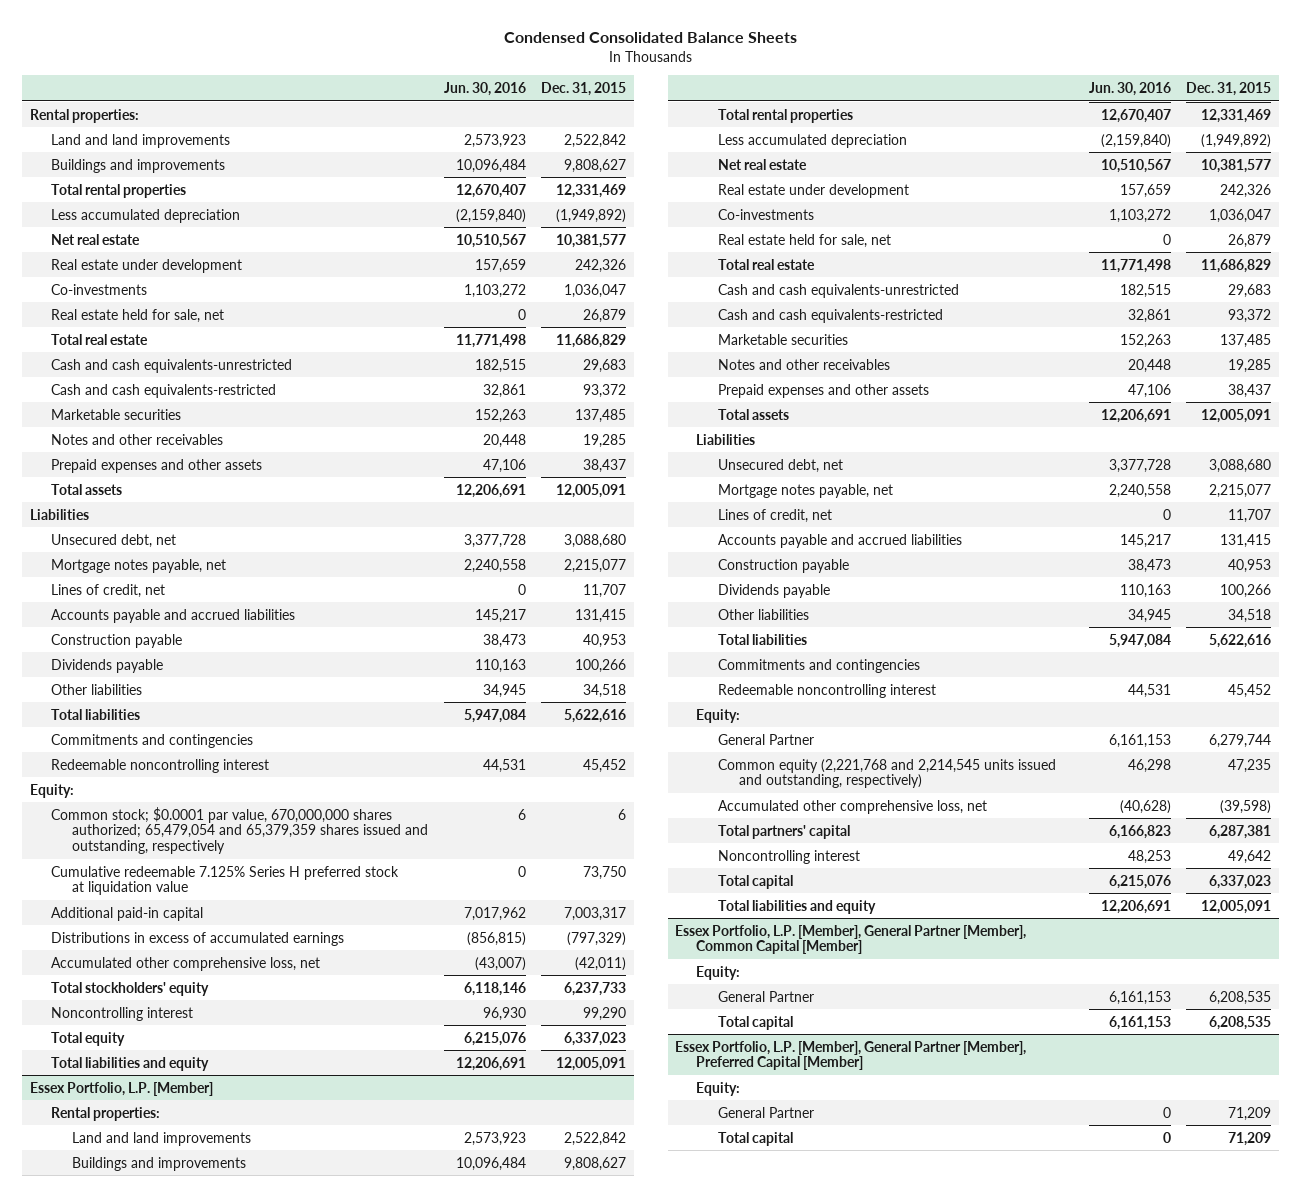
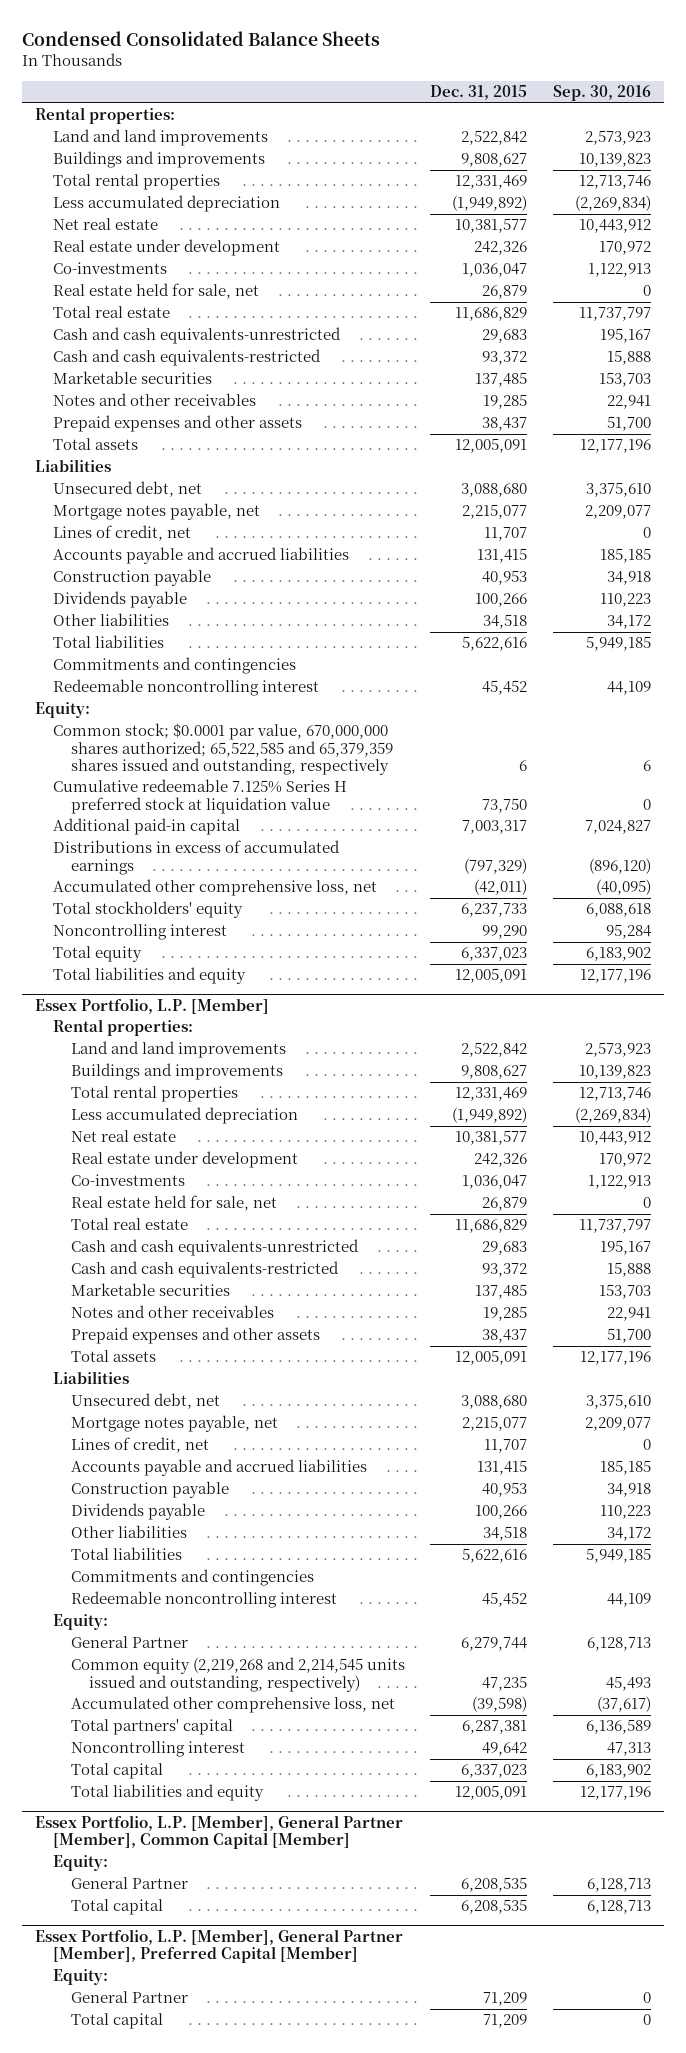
- | Jun. 30, 2016 | Dec. 31, 2015
+ | Dec. 31, 2015 | Sep. 30, 2016
- Common stock; $0.0001 par value, 670,000,000 shares authorized; 65,479,054 and 65,379,359 shares issued and outstanding, respectively | 6 | 6
+ Common stock; $0.0001 par value, 670,000,000 shares authorized; 65,522,585 and 65,379,359 shares issued and outstanding, respectively | 6 | 6
@ Essex Portfolio, L.P. [Member]
- Common equity (2,221,768 and 2,214,545 units issued and outstanding, respectively) | 46,298 | 47,235
+ Common equity (2,219,268 and 2,214,545 units issued and outstanding, respectively) | 47,235 | 45,493

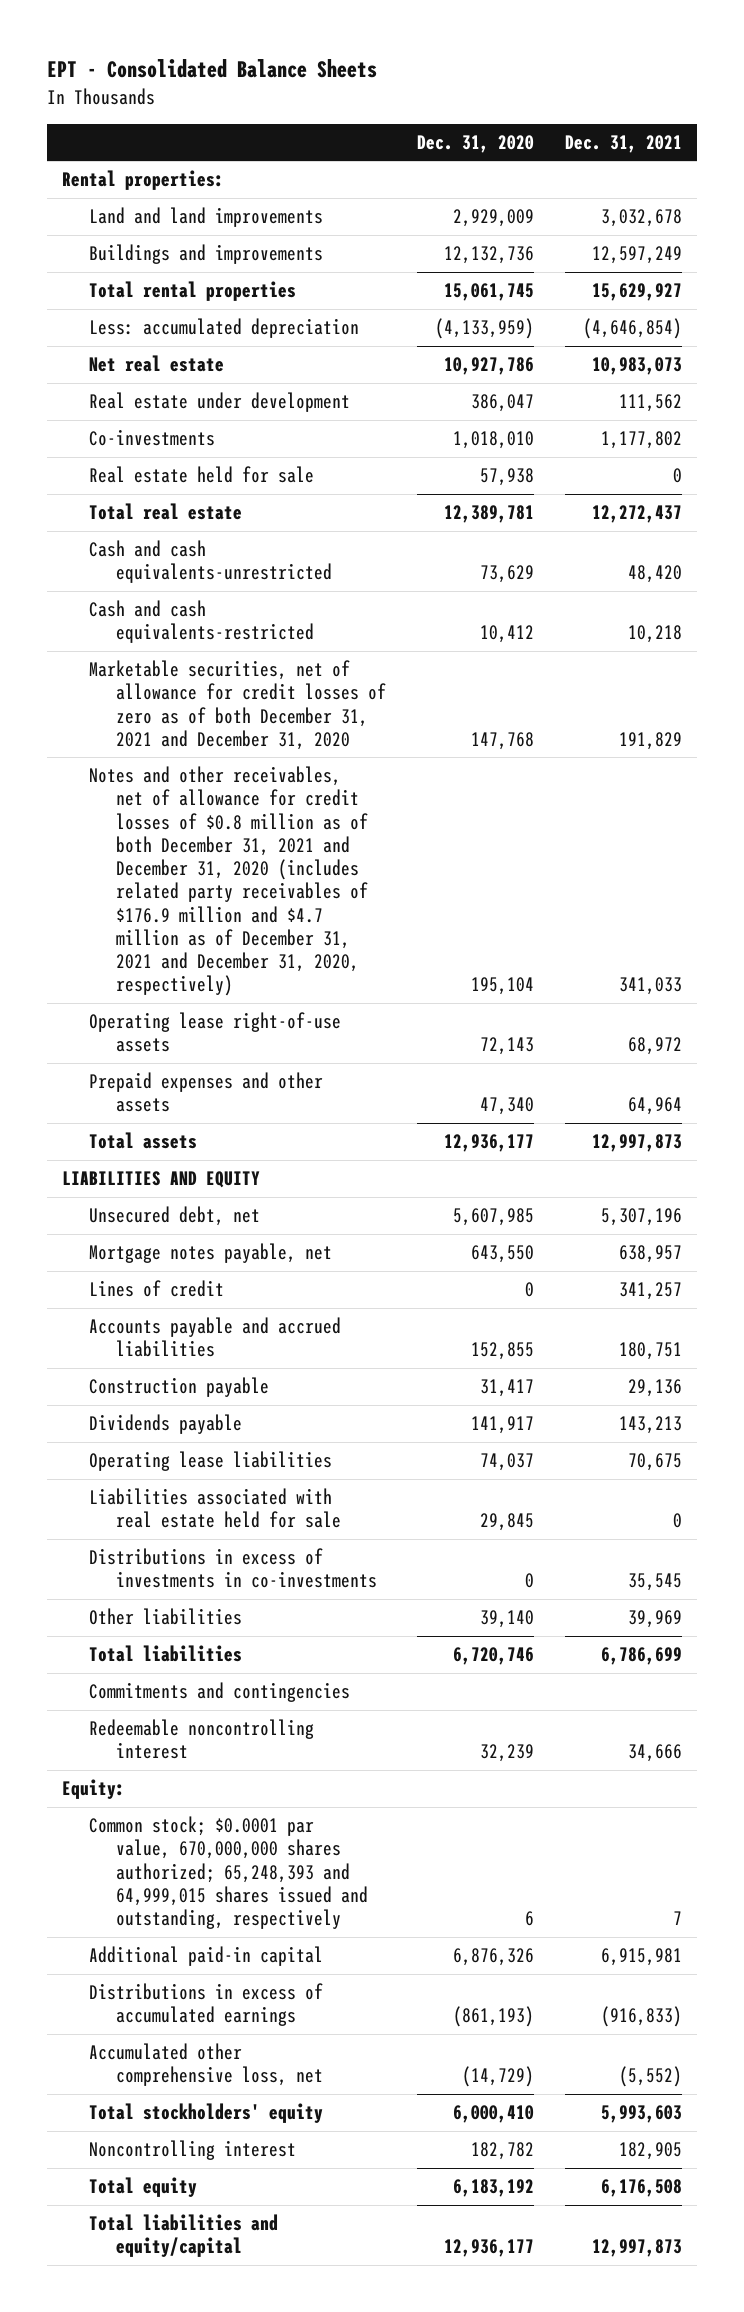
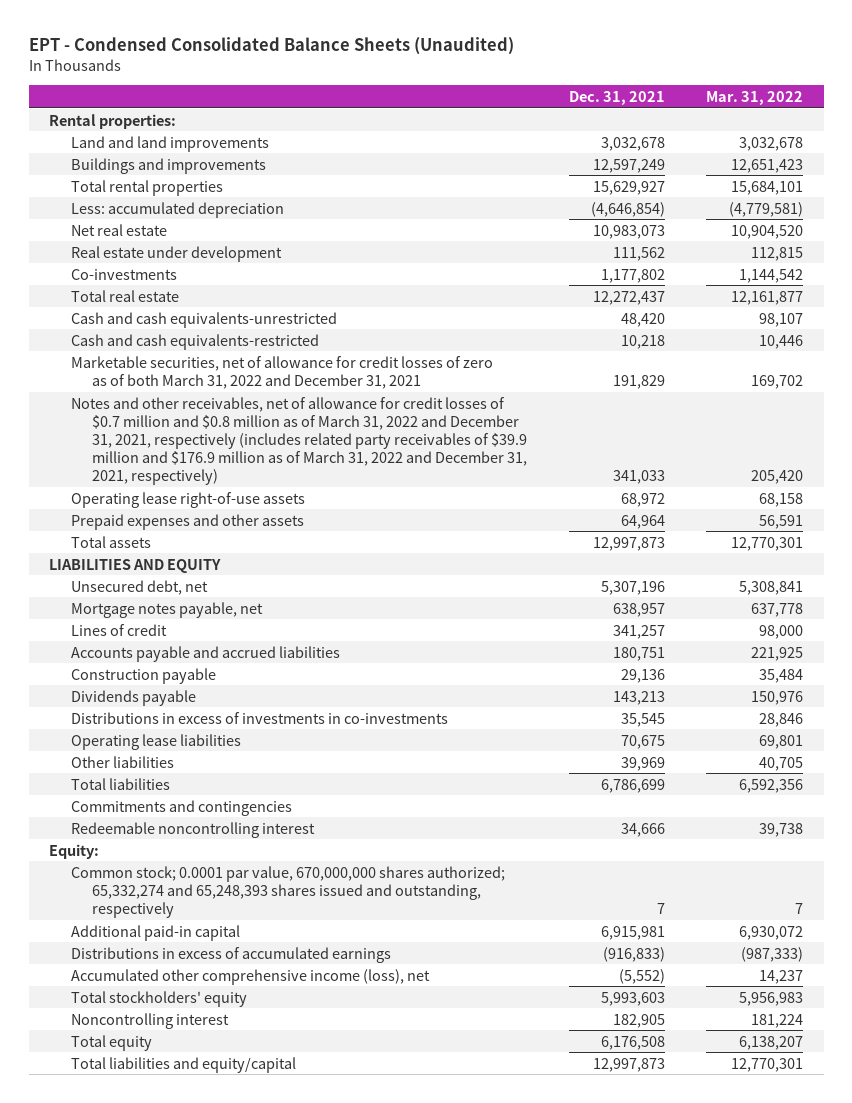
- EPT - Consolidated Balance Sheets
+ EPT - Condensed Consolidated Balance Sheets (Unaudited)
- | Dec. 31, 2020 | Dec. 31, 2021
+ | Dec. 31, 2021 | Mar. 31, 2022
- Real estate held for sale | 57,938 | 0
- Marketable securities, net of allowance for credit losses of zero as of both December 31, 2021 and December 31, 2020 | 147,768 | 191,829
- Notes and other receivables, net of allowance for credit losses of $0.8 million as of both December 31, 2021 and December 31, 2020 (includes related party receivables of $176.9 million and $4.7 million as of December 31, 2021 and December 31, 2020, respectively) | 195,104 | 341,033
+ Marketable securities, net of allowance for credit losses of zero as of both March 31, 2022 and December 31, 2021 | 191,829 | 169,702
+ Notes and other receivables, net of allowance for credit losses of $0.7 million and $0.8 million as of March 31, 2022 and December 31, 2021, respectively (includes related party receivables of $39.9 million and $176.9 million as of March 31, 2022 and December 31, 2021, respectively) | 341,033 | 205,420
- Liabilities associated with real estate held for sale | 29,845 | 0
moved down: Operating lease liabilities | 70,675 | 69,801
- Common stock; $0.0001 par value, 670,000,000 shares authorized; 65,248,393 and 64,999,015 shares issued and outstanding, respectively | 6 | 7
+ Common stock; 0.0001 par value, 670,000,000 shares authorized; 65,332,274 and 65,248,393 shares issued and outstanding, respectively | 7 | 7
- Accumulated other comprehensive loss, net | (14,729) | (5,552)
+ Accumulated other comprehensive income (loss), net | (5,552) | 14,237

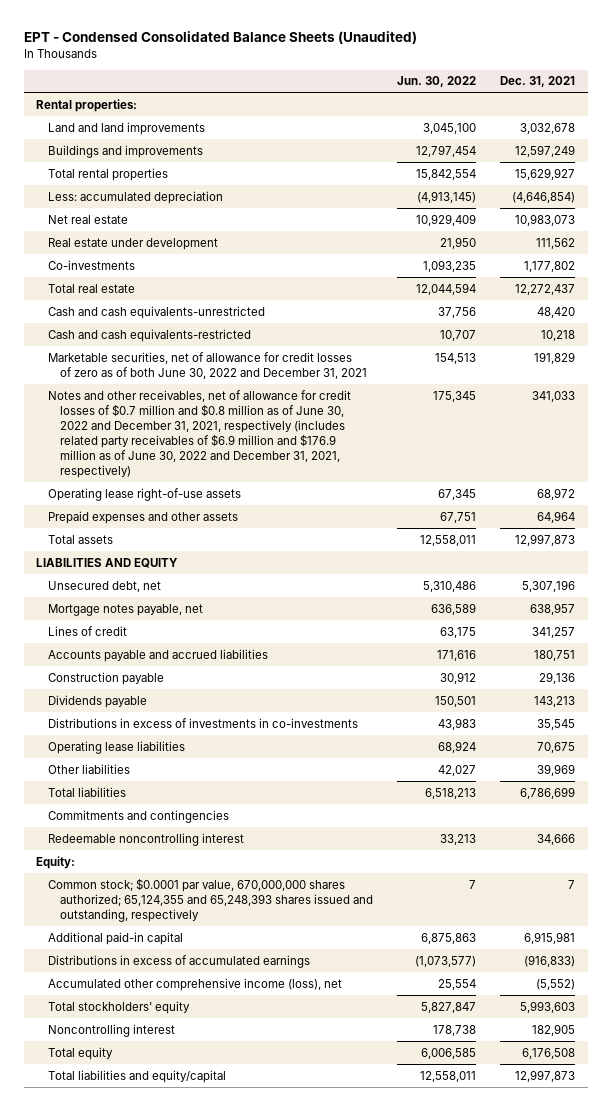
- | Dec. 31, 2021 | Mar. 31, 2022
+ | Jun. 30, 2022 | Dec. 31, 2021
- Marketable securities, net of allowance for credit losses of zero as of both March 31, 2022 and December 31, 2021 | 191,829 | 169,702
- Notes and other receivables, net of allowance for credit losses of $0.7 million and $0.8 million as of March 31, 2022 and December 31, 2021, respectively (includes related party receivables of $39.9 million and $176.9 million as of March 31, 2022 and December 31, 2021, respectively) | 341,033 | 205,420
+ Marketable securities, net of allowance for credit losses of zero as of both June 30, 2022 and December 31, 2021 | 154,513 | 191,829
+ Notes and other receivables, net of allowance for credit losses of $0.7 million and $0.8 million as of June 30, 2022 and December 31, 2021, respectively (includes related party receivables of $6.9 million and $176.9 million as of June 30, 2022 and December 31, 2021, respectively) | 175,345 | 341,033
- Common stock; 0.0001 par value, 670,000,000 shares authorized; 65,332,274 and 65,248,393 shares issued and outstanding, respectively | 7 | 7
+ Common stock; $0.0001 par value, 670,000,000 shares authorized; 65,124,355 and 65,248,393 shares issued and outstanding, respectively | 7 | 7

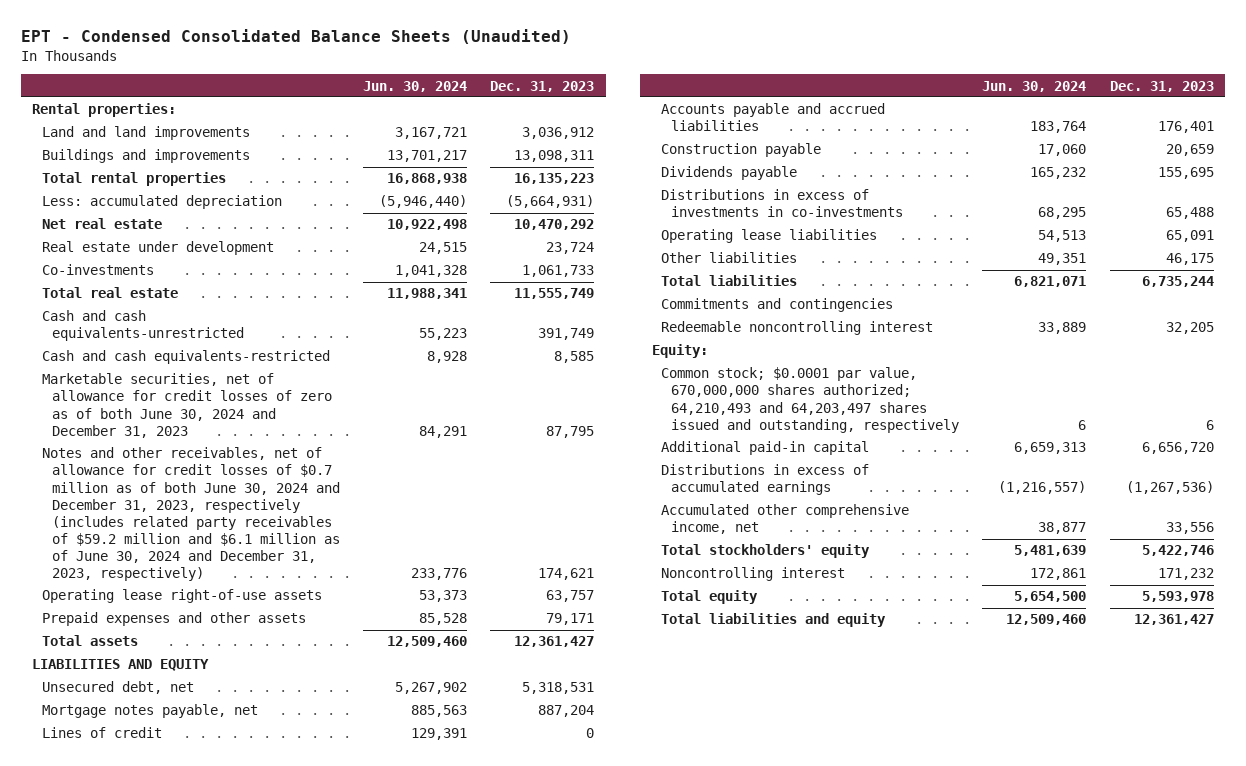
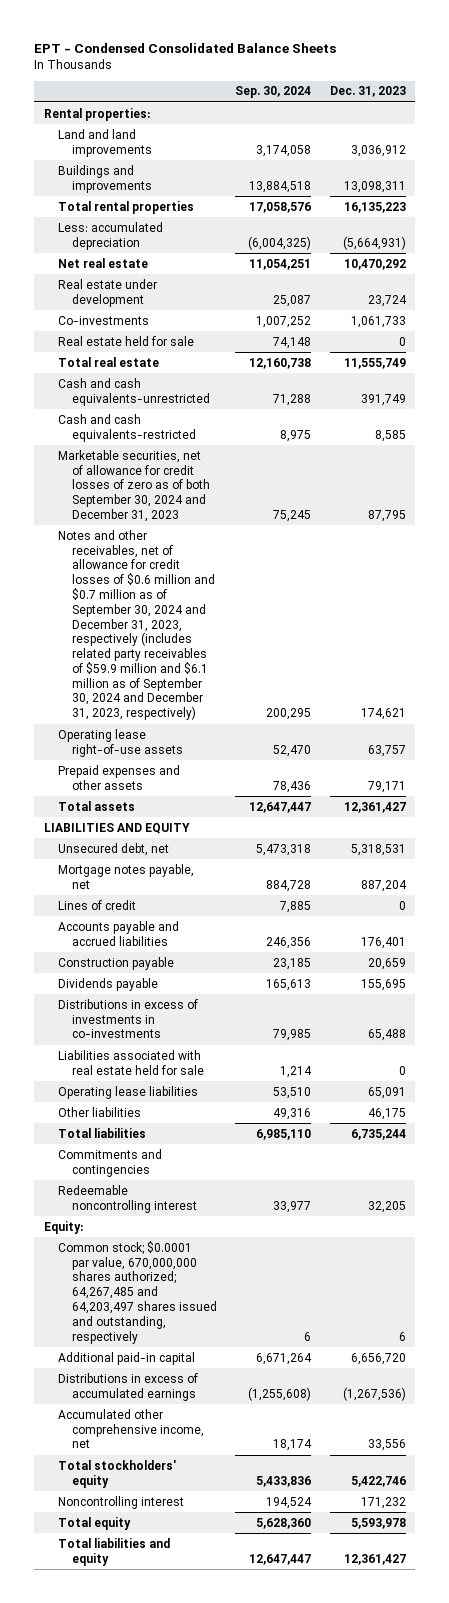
- EPT - Condensed Consolidated Balance Sheets (Unaudited)
+ EPT - Condensed Consolidated Balance Sheets
- | Jun. 30, 2024 | Dec. 31, 2023
+ | Sep. 30, 2024 | Dec. 31, 2023
+ Real estate held for sale | 74,148 | 0
- Marketable securities, net of allowance for credit losses of zero as of both June 30, 2024 and December 31, 2023 | 84,291 | 87,795
- Notes and other receivables, net of allowance for credit losses of $0.7 million as of both June 30, 2024 and December 31, 2023, respectively (includes related party receivables of $59.2 million and $6.1 million as of June 30, 2024 and December 31, 2023, respectively) | 233,776 | 174,621
+ Marketable securities, net of allowance for credit losses of zero as of both September 30, 2024 and December 31, 2023 | 75,245 | 87,795
+ Notes and other receivables, net of allowance for credit losses of $0.6 million and $0.7 million as of September 30, 2024 and December 31, 2023, respectively (includes related party receivables of $59.9 million and $6.1 million as of September 30, 2024 and December 31, 2023, respectively) | 200,295 | 174,621
+ Liabilities associated with real estate held for sale | 1,214 | 0
- Common stock; $0.0001 par value, 670,000,000 shares authorized; 64,210,493 and 64,203,497 shares issued and outstanding, respectively | 6 | 6
+ Common stock; $0.0001 par value, 670,000,000 shares authorized; 64,267,485 and 64,203,497 shares issued and outstanding, respectively | 6 | 6

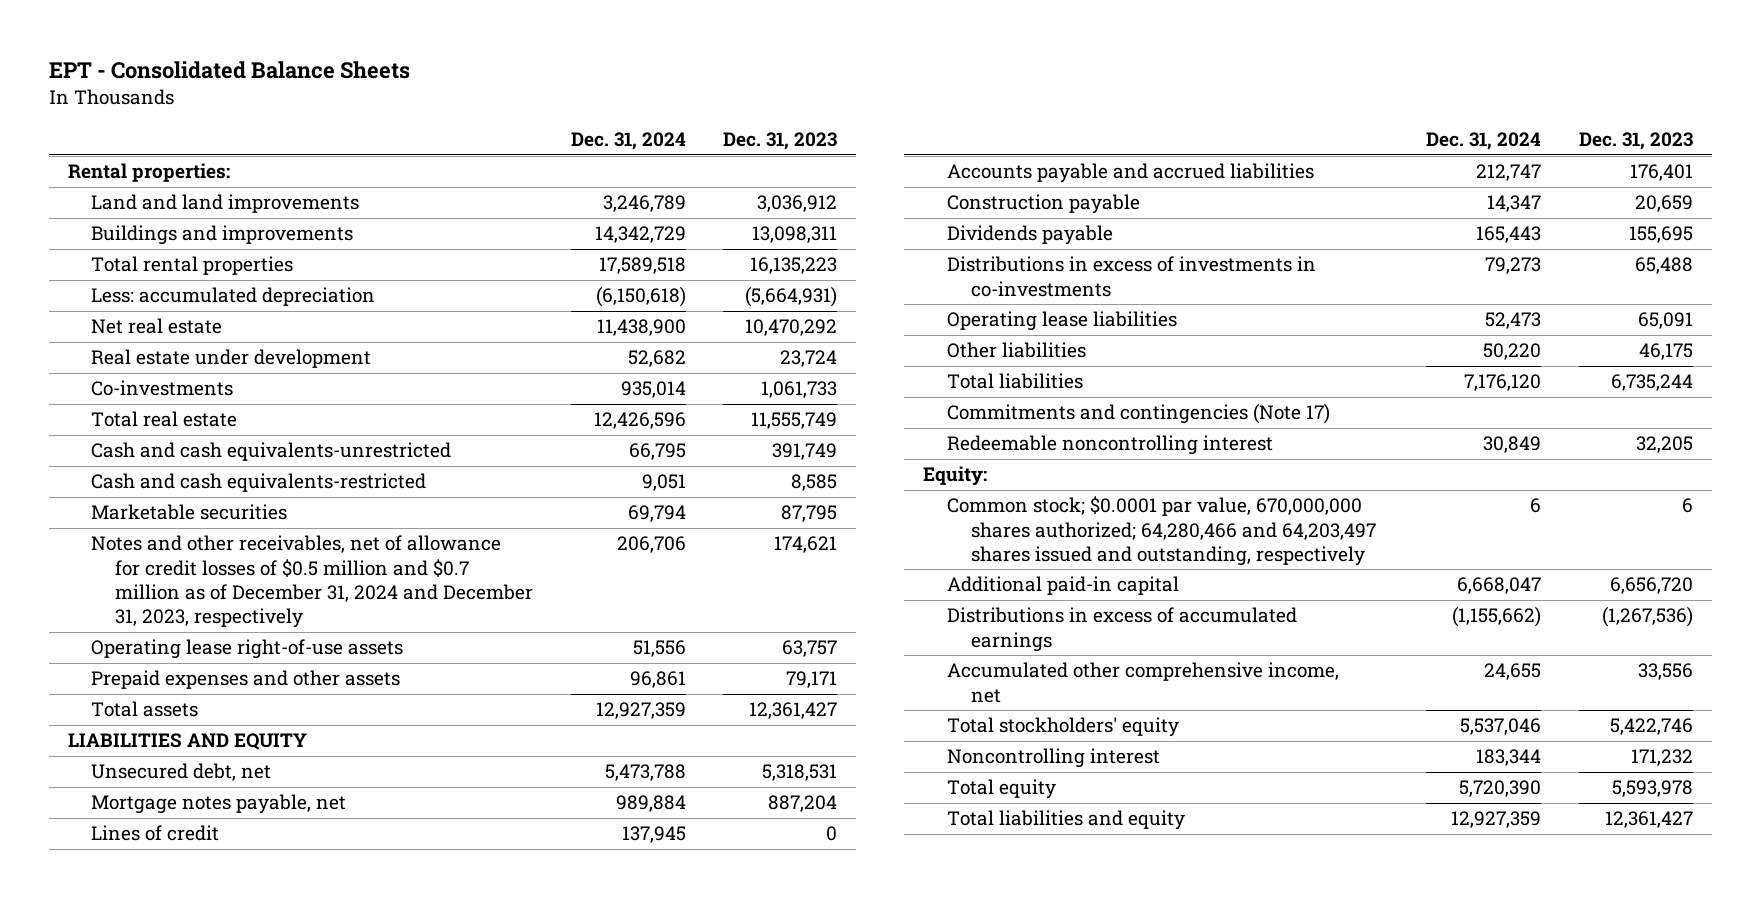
- EPT - Condensed Consolidated Balance Sheets
+ EPT - Consolidated Balance Sheets
- | Sep. 30, 2024 | Dec. 31, 2023
+ | Dec. 31, 2024 | Dec. 31, 2023
- Real estate held for sale | 74,148 | 0
- Marketable securities, net of allowance for credit losses of zero as of both September 30, 2024 and December 31, 2023 | 75,245 | 87,795
- Notes and other receivables, net of allowance for credit losses of $0.6 million and $0.7 million as of September 30, 2024 and December 31, 2023, respectively (includes related party receivables of $59.9 million and $6.1 million as of September 30, 2024 and December 31, 2023, respectively) | 200,295 | 174,621
+ Marketable securities | 69,794 | 87,795
+ Notes and other receivables, net of allowance for credit losses of $0.5 million and $0.7 million as of December 31, 2024 and December 31, 2023, respectively | 206,706 | 174,621
- Liabilities associated with real estate held for sale | 1,214 | 0
- Commitments and contingencies
+ Commitments and contingencies (Note 17)
- Common stock; $0.0001 par value, 670,000,000 shares authorized; 64,267,485 and 64,203,497 shares issued and outstanding, respectively | 6 | 6
+ Common stock; $0.0001 par value, 670,000,000 shares authorized; 64,280,466 and 64,203,497 shares issued and outstanding, respectively | 6 | 6

